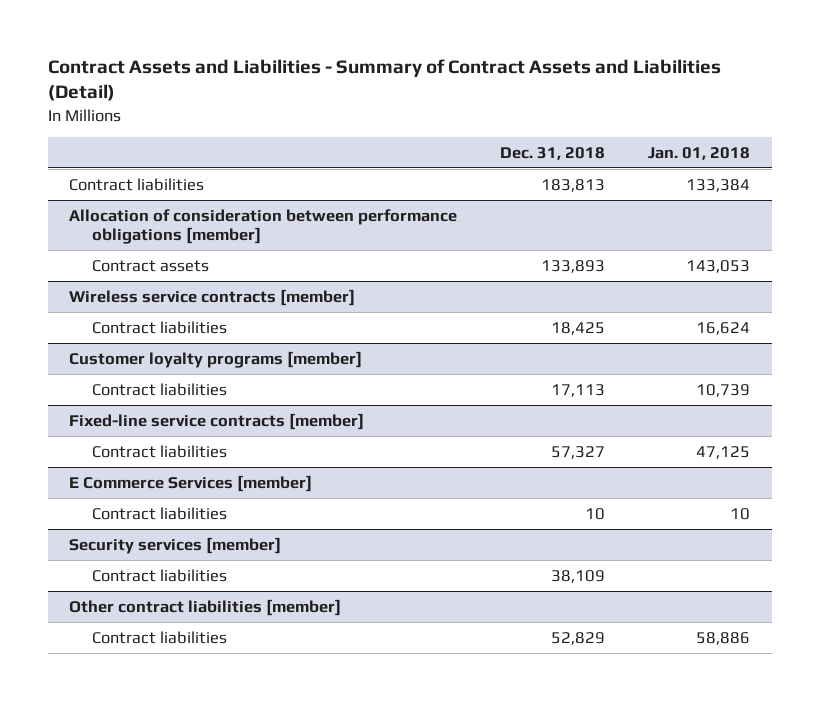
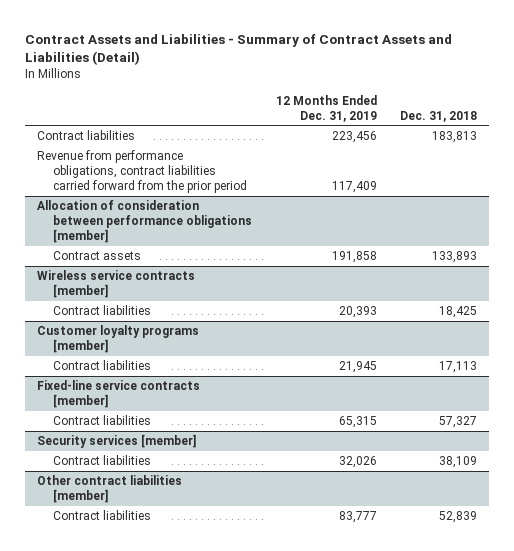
- | Dec. 31, 2018 | Jan. 01, 2018
+ | 12 Months Ended Dec. 31, 2019 | Dec. 31, 2018
+ Revenue from performance obligations, contract liabilities carried forward from the prior period | 117,409 |
- E Commerce Services [member]
- Contract liabilities | 10 | 10
@ Other contract liabilities [member]
- Contract liabilities | 52,829 | 58,886
+ Contract liabilities | 83,777 | 52,839

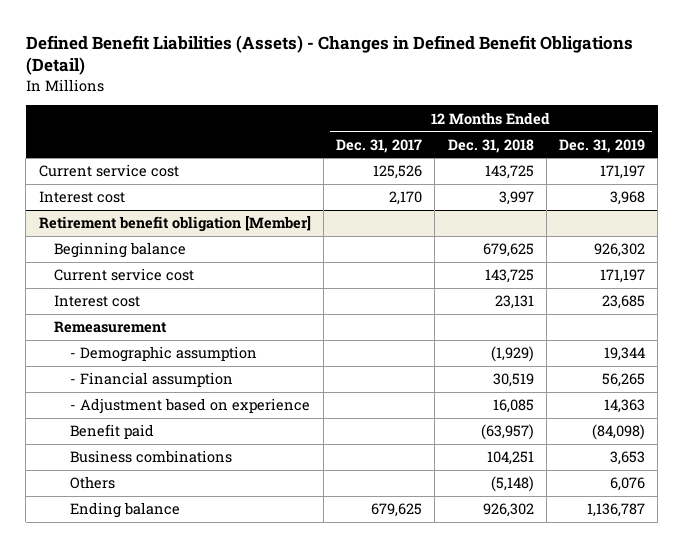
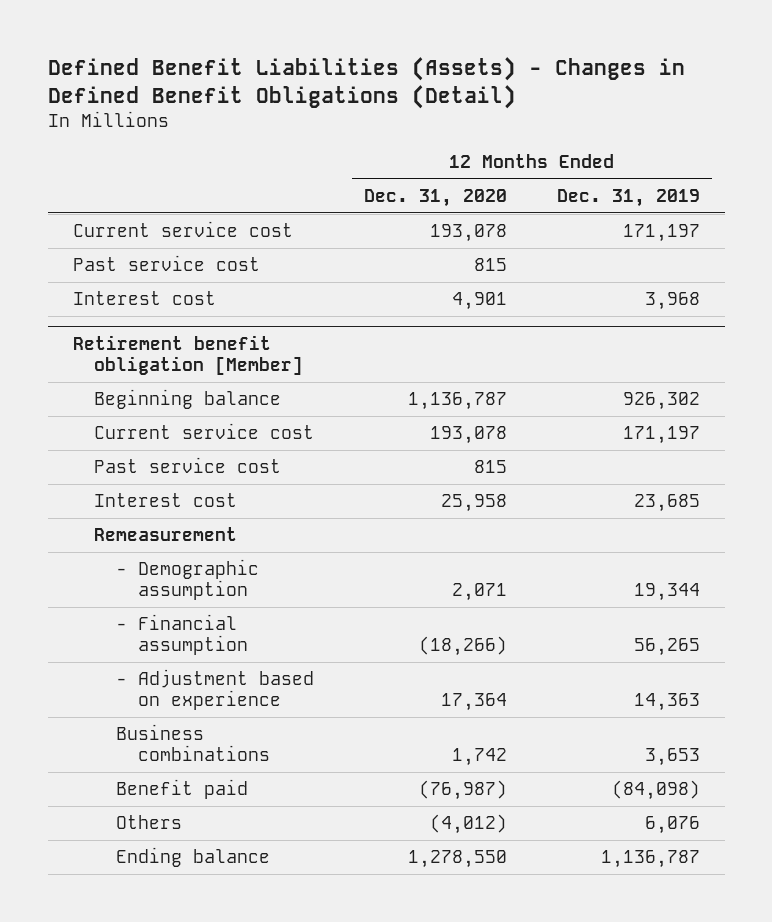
- | 12 Months Ended Dec. 31, 2017 | 12 Months Ended Dec. 31, 2018 | 12 Months Ended Dec. 31, 2019
+ | 12 Months Ended Dec. 31, 2020 | 12 Months Ended Dec. 31, 2019
+ Past service cost | 815 |
@ Retirement benefit obligation [Member]
+ Past service cost | 815 |
moved down: Benefit paid | (76,987) | (84,098)

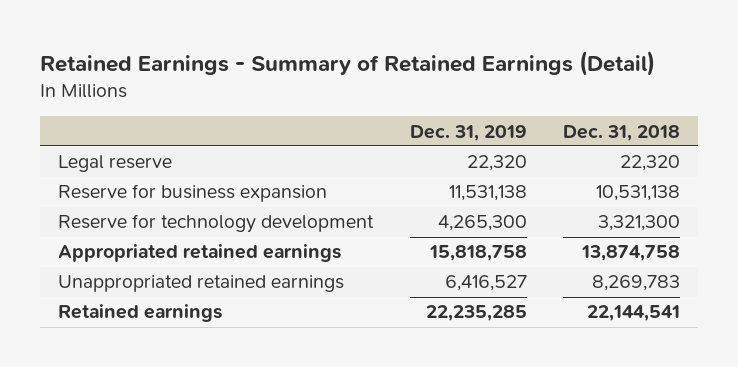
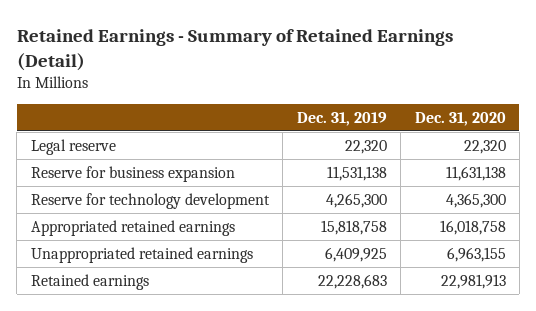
- | Dec. 31, 2019 | Dec. 31, 2018
+ | Dec. 31, 2019 | Dec. 31, 2020
- Unappropriated retained earnings | 6,416,527 | 8,269,783
- Retained earnings | 22,235,285 | 22,144,541
+ Unappropriated retained earnings | 6,409,925 | 6,963,155
+ Retained earnings | 22,228,683 | 22,981,913

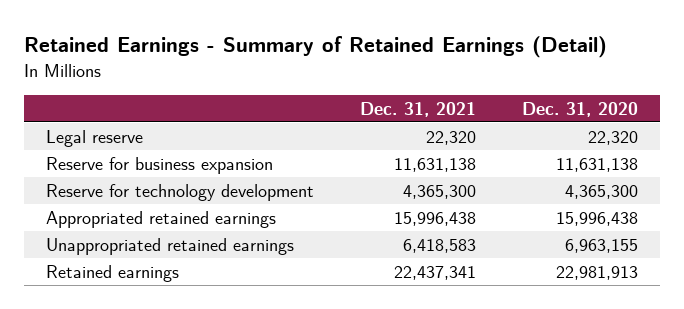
- | Dec. 31, 2019 | Dec. 31, 2020
+ | Dec. 31, 2021 | Dec. 31, 2020
- Appropriated retained earnings | 15,818,758 | 16,018,758
+ Appropriated retained earnings | 15,996,438 | 15,996,438

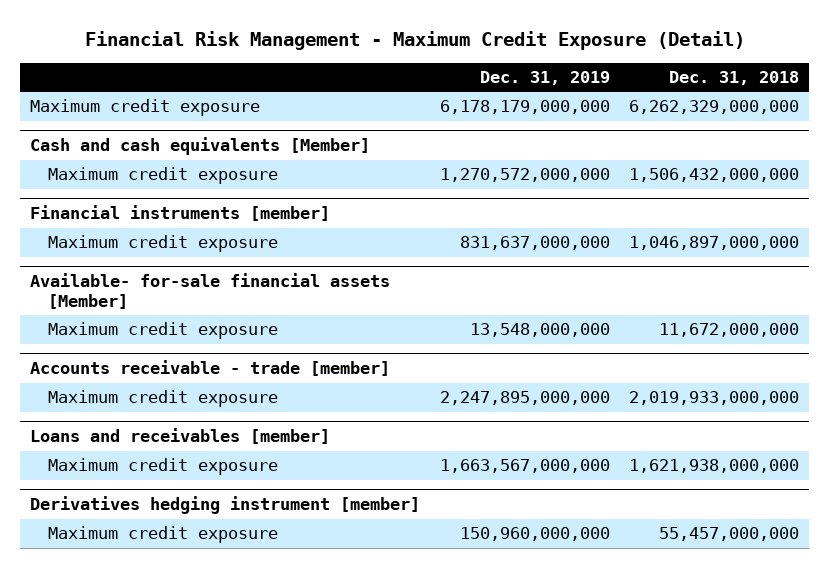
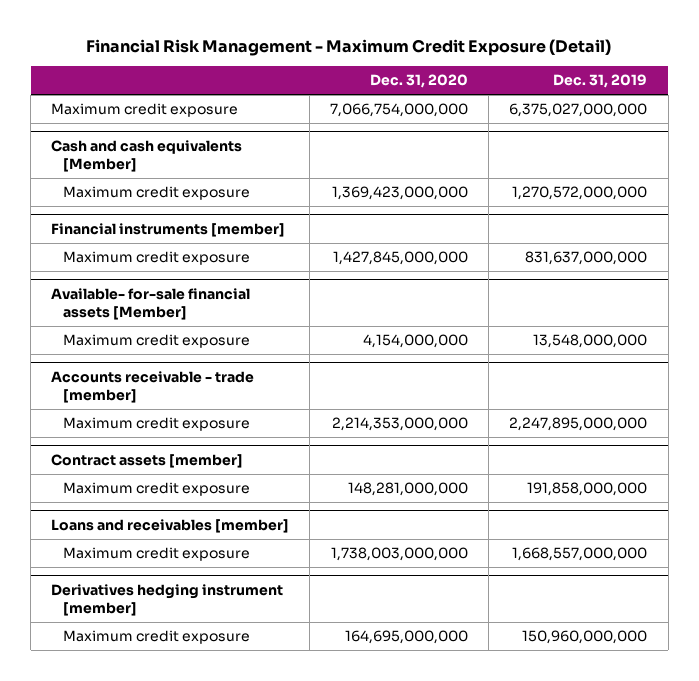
- | Dec. 31, 2019 | Dec. 31, 2018
+ | Dec. 31, 2020 | Dec. 31, 2019
- Maximum credit exposure | 6,178,179,000,000 | 6,262,329,000,000
+ Maximum credit exposure | 7,066,754,000,000 | 6,375,027,000,000
+ Contract assets [member]
+ Maximum credit exposure | 148,281,000,000 | 191,858,000,000
@ Loans and receivables [member]
- Maximum credit exposure | 1,663,567,000,000 | 1,621,938,000,000
+ Maximum credit exposure | 1,738,003,000,000 | 1,668,557,000,000

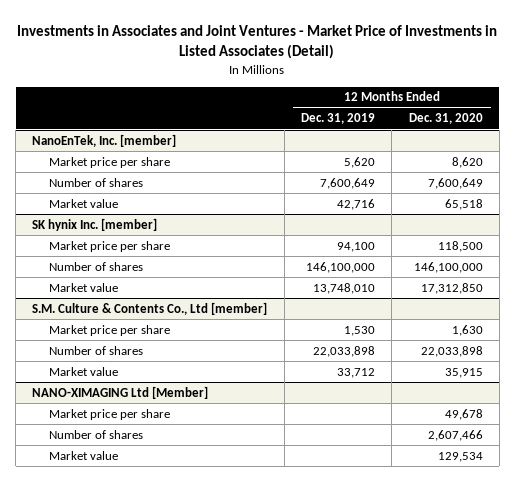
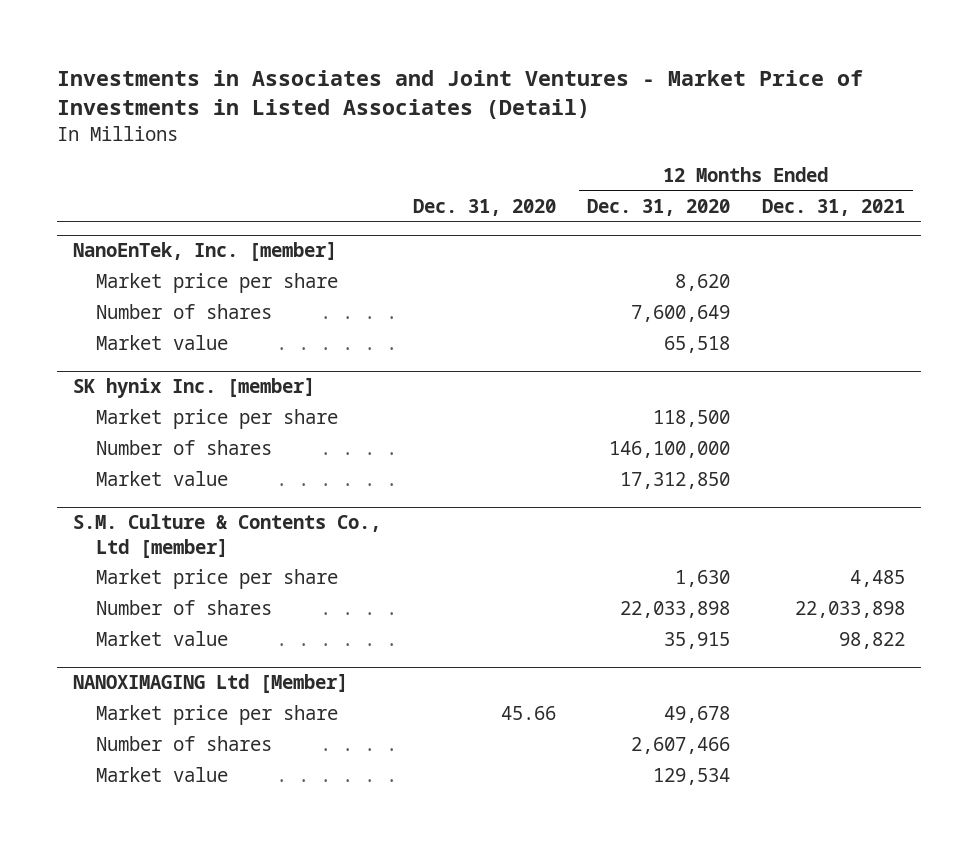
- | 12 Months Ended Dec. 31, 2019 | 12 Months Ended Dec. 31, 2020
+ | Dec. 31, 2020 | 12 Months Ended Dec. 31, 2020 | 12 Months Ended Dec. 31, 2021
- NANO-XIMAGING Ltd [Member]
+ NANOXIMAGING Ltd [Member]

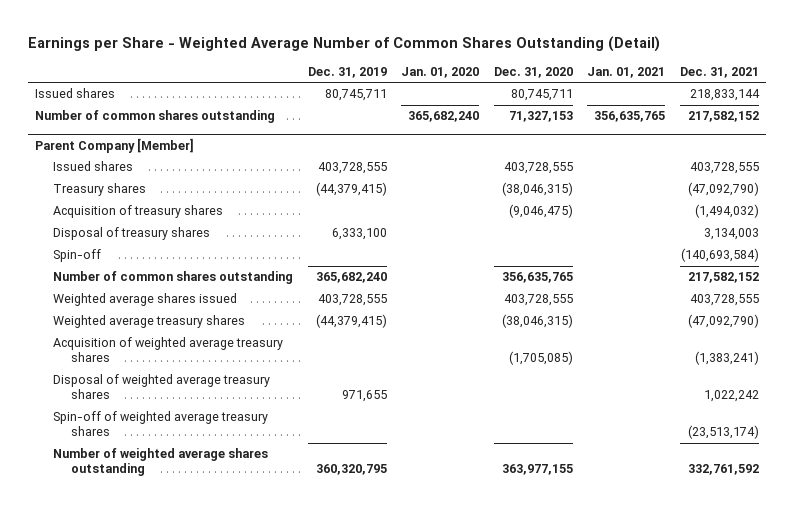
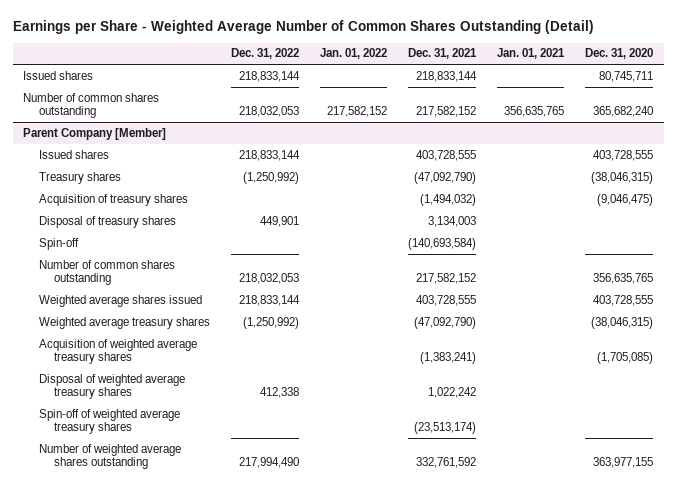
- | Dec. 31, 2019 | Jan. 01, 2020 | Dec. 31, 2020 | Jan. 01, 2021 | Dec. 31, 2021
+ | Dec. 31, 2022 | Jan. 01, 2022 | Dec. 31, 2021 | Jan. 01, 2021 | Dec. 31, 2020
- Number of common shares outstanding | | 365,682,240 | 71,327,153 | 356,635,765 | 217,582,152
+ Number of common shares outstanding | 218,032,053 | 217,582,152 | 217,582,152 | 356,635,765 | 365,682,240

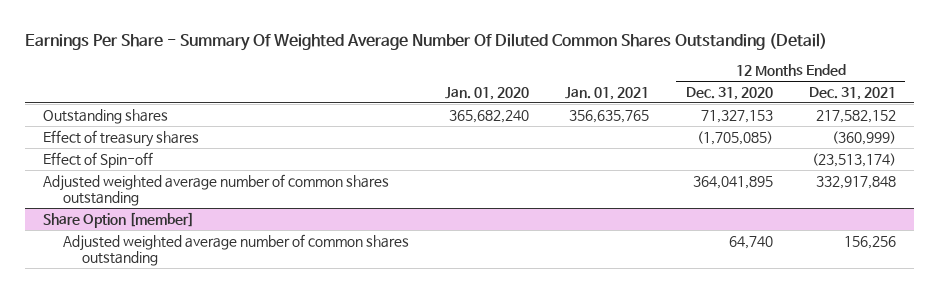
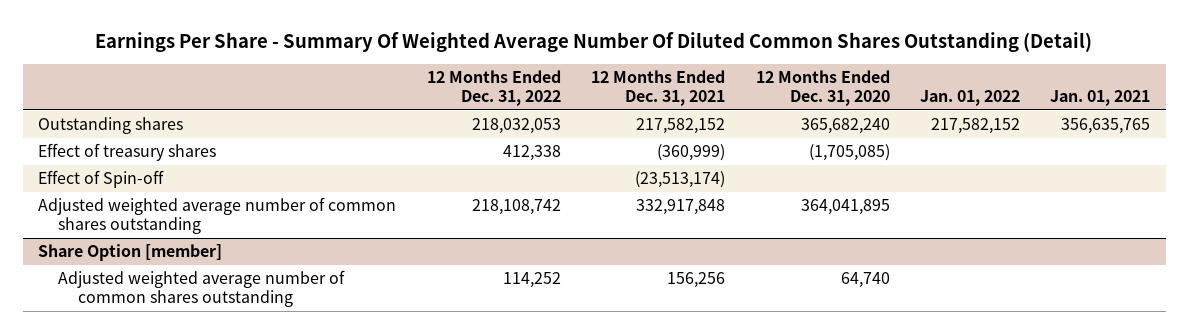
- | Jan. 01, 2020 | Jan. 01, 2021 | 12 Months Ended Dec. 31, 2020 | 12 Months Ended Dec. 31, 2021
+ | 12 Months Ended Dec. 31, 2022 | 12 Months Ended Dec. 31, 2021 | 12 Months Ended Dec. 31, 2020 | Jan. 01, 2022 | Jan. 01, 2021
- Outstanding shares | 365,682,240 | 356,635,765 | 71,327,153 | 217,582,152
+ Outstanding shares | 218,032,053 | 217,582,152 | 365,682,240 | 217,582,152 | 356,635,765

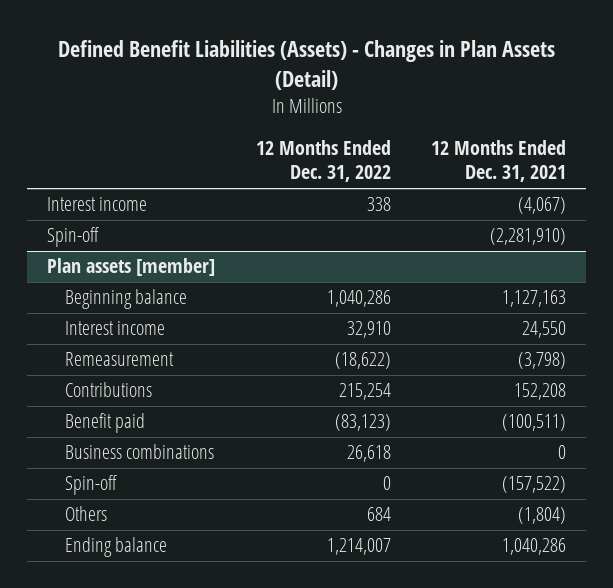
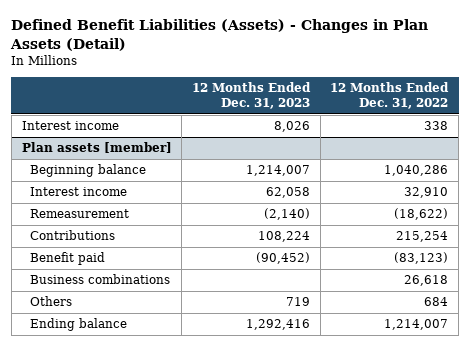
- | 12 Months Ended Dec. 31, 2022 | 12 Months Ended Dec. 31, 2021
+ | 12 Months Ended Dec. 31, 2023 | 12 Months Ended Dec. 31, 2022
- Spin-off | | (2,281,910)
@ Plan assets [member]
- Spin-off | 0 | (157,522)

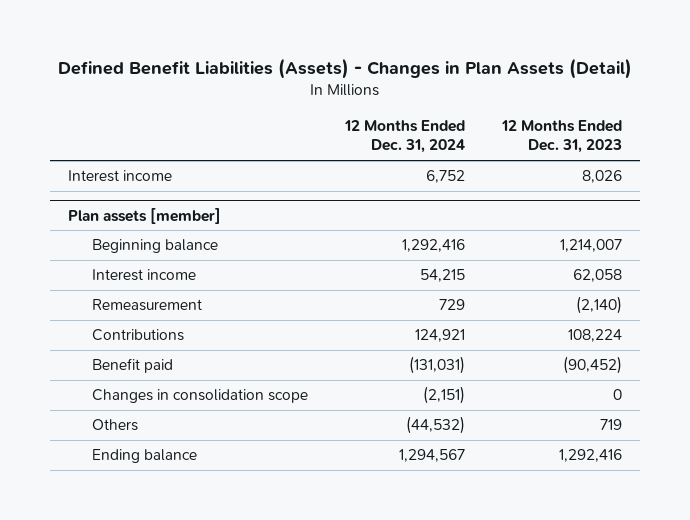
- | 12 Months Ended Dec. 31, 2023 | 12 Months Ended Dec. 31, 2022
+ | 12 Months Ended Dec. 31, 2024 | 12 Months Ended Dec. 31, 2023
@ Plan assets [member]
- Business combinations | | 26,618
+ Changes in consolidation scope | (2,151) | 0

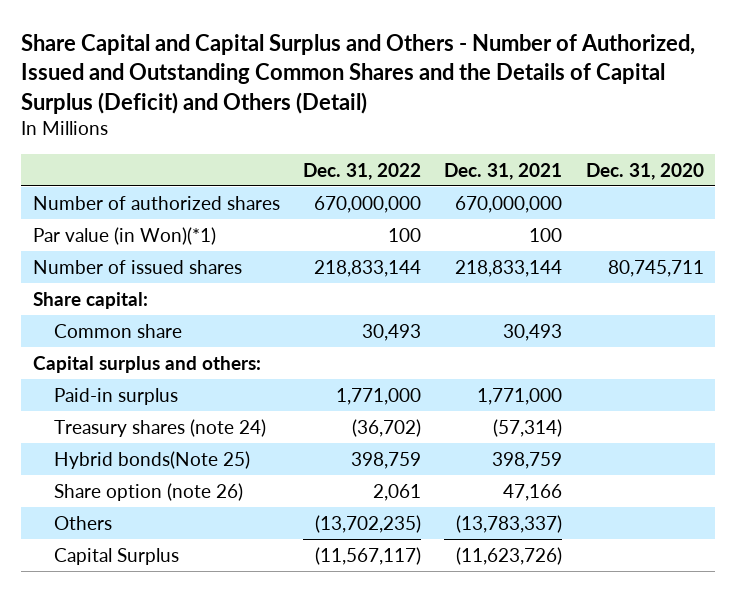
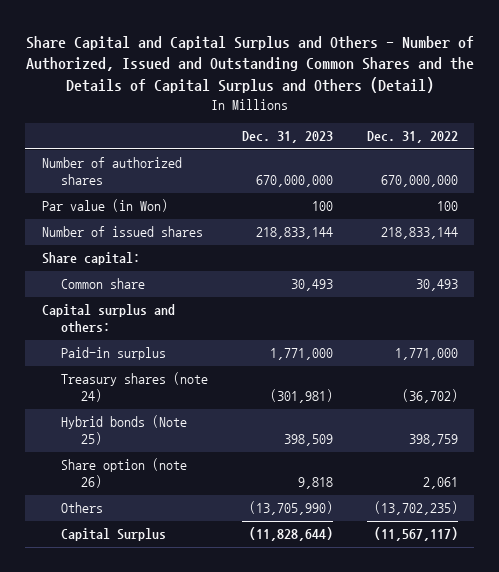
- Share Capital and Capital Surplus and Others - Number of Authorized, Issued and Outstanding Common Shares and the Details of Capital Surplus (Deficit) and Others (Detail)
+ Share Capital and Capital Surplus and Others - Number of Authorized, Issued and Outstanding Common Shares and the Details of Capital Surplus and Others (Detail)
- | Dec. 31, 2022 | Dec. 31, 2021 | Dec. 31, 2020
+ | Dec. 31, 2023 | Dec. 31, 2022
- Par value (in Won)(*1) | 100 | 100 |
+ Par value (in Won) | 100 | 100
- Hybrid bonds(Note 25) | 398,759 | 398,759 |
+ Hybrid bonds (Note 25) | 398,509 | 398,759

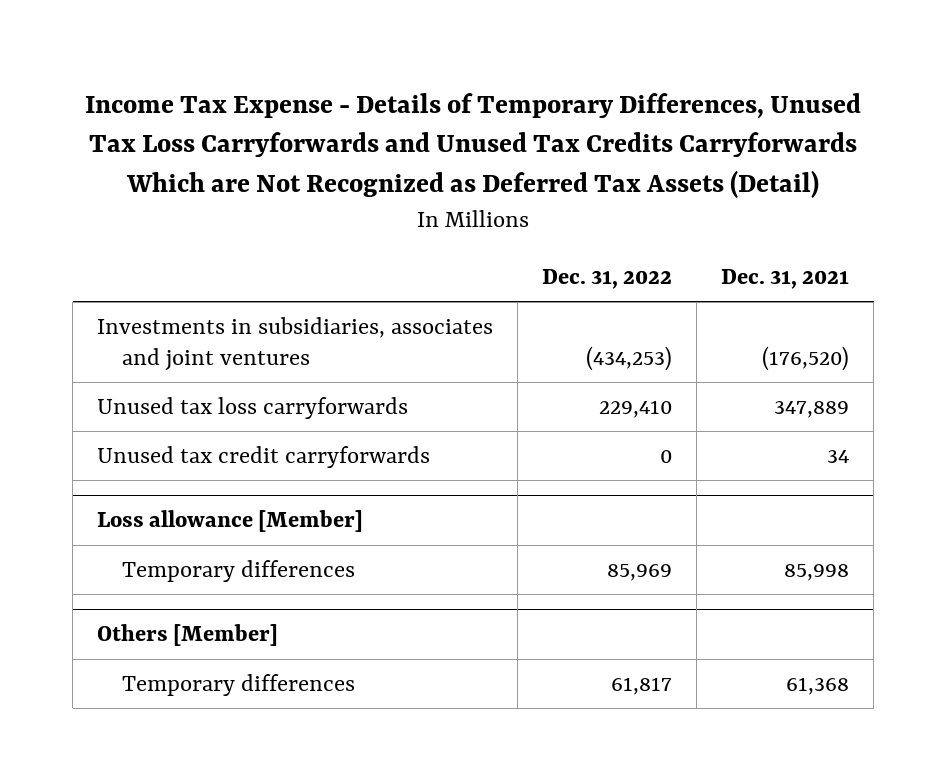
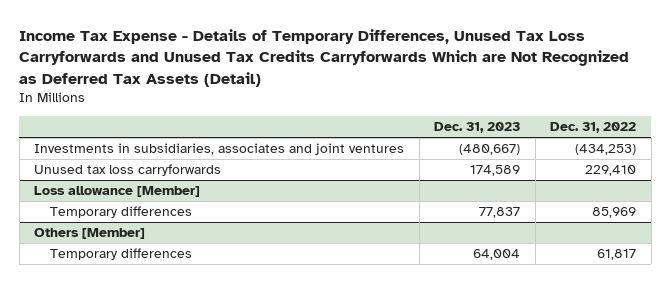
- | Dec. 31, 2022 | Dec. 31, 2021
+ | Dec. 31, 2023 | Dec. 31, 2022
- Unused tax credit carryforwards | 0 | 34

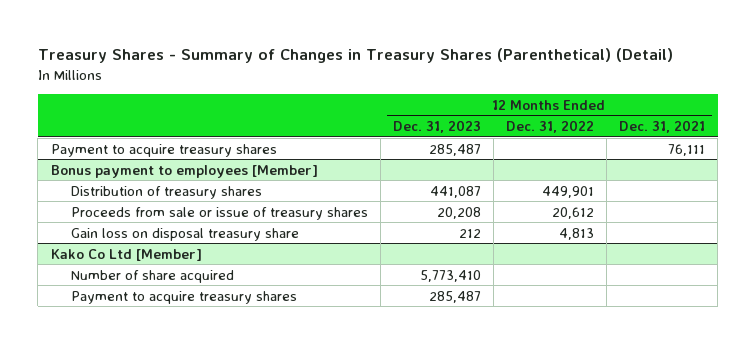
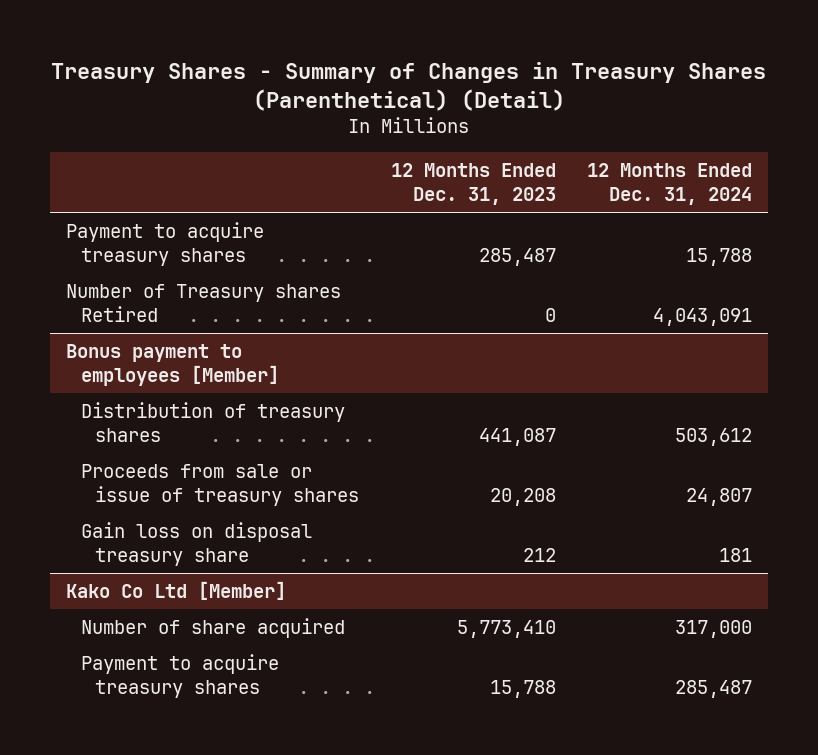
- | 12 Months Ended Dec. 31, 2023 | 12 Months Ended Dec. 31, 2022 | 12 Months Ended Dec. 31, 2021
+ | 12 Months Ended Dec. 31, 2023 | 12 Months Ended Dec. 31, 2024
+ Number of Treasury shares Retired | 0 | 4,043,091
@ Kako Co Ltd [Member]
- Payment to acquire treasury shares | 285,487 | |
+ Payment to acquire treasury shares | 15,788 | 285,487

